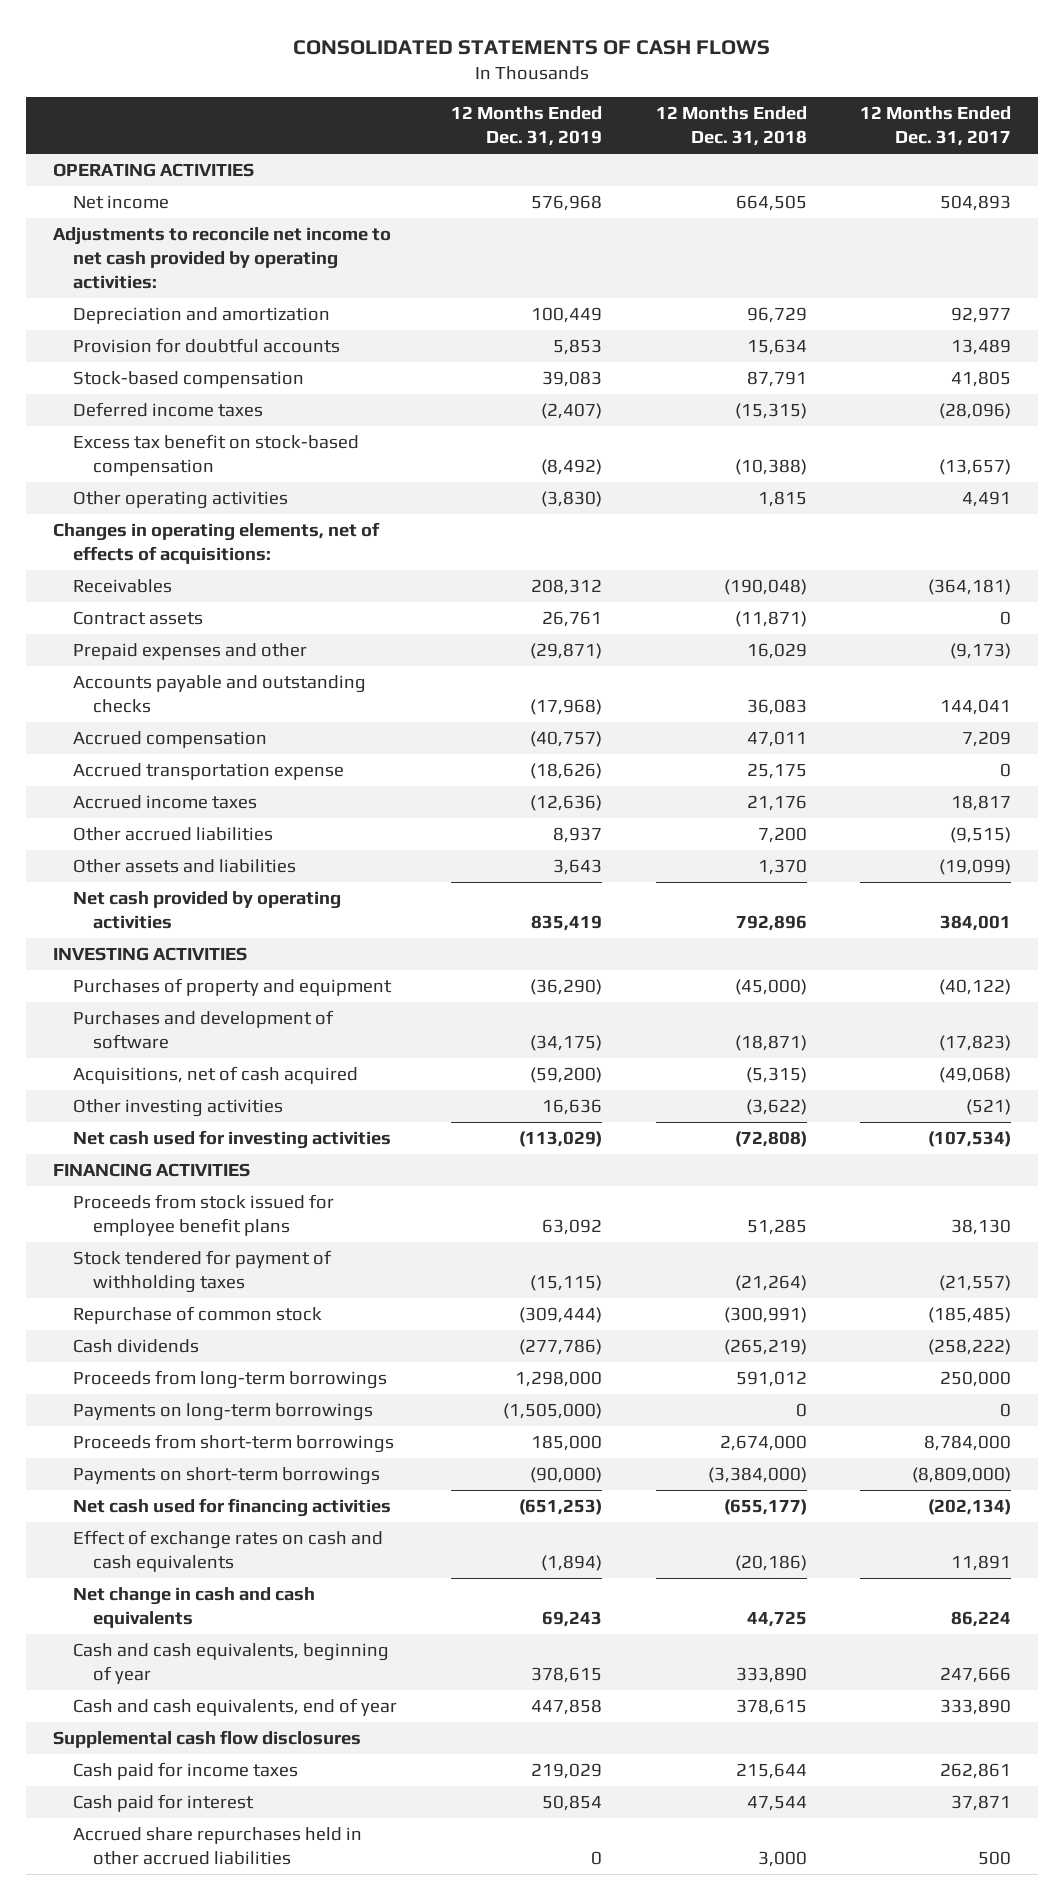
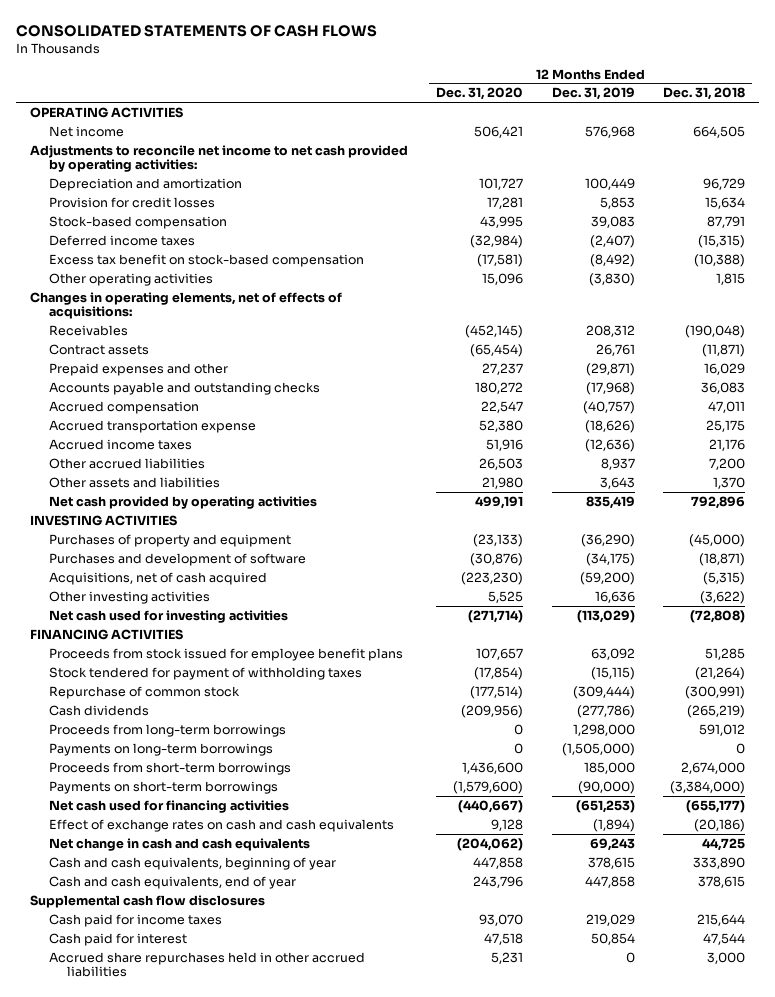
- | 12 Months Ended Dec. 31, 2019 | 12 Months Ended Dec. 31, 2018 | 12 Months Ended Dec. 31, 2017
+ | 12 Months Ended Dec. 31, 2020 | 12 Months Ended Dec. 31, 2019 | 12 Months Ended Dec. 31, 2018
- Provision for doubtful accounts | 5,853 | 15,634 | 13,489
+ Provision for credit losses | 17,281 | 5,853 | 15,634

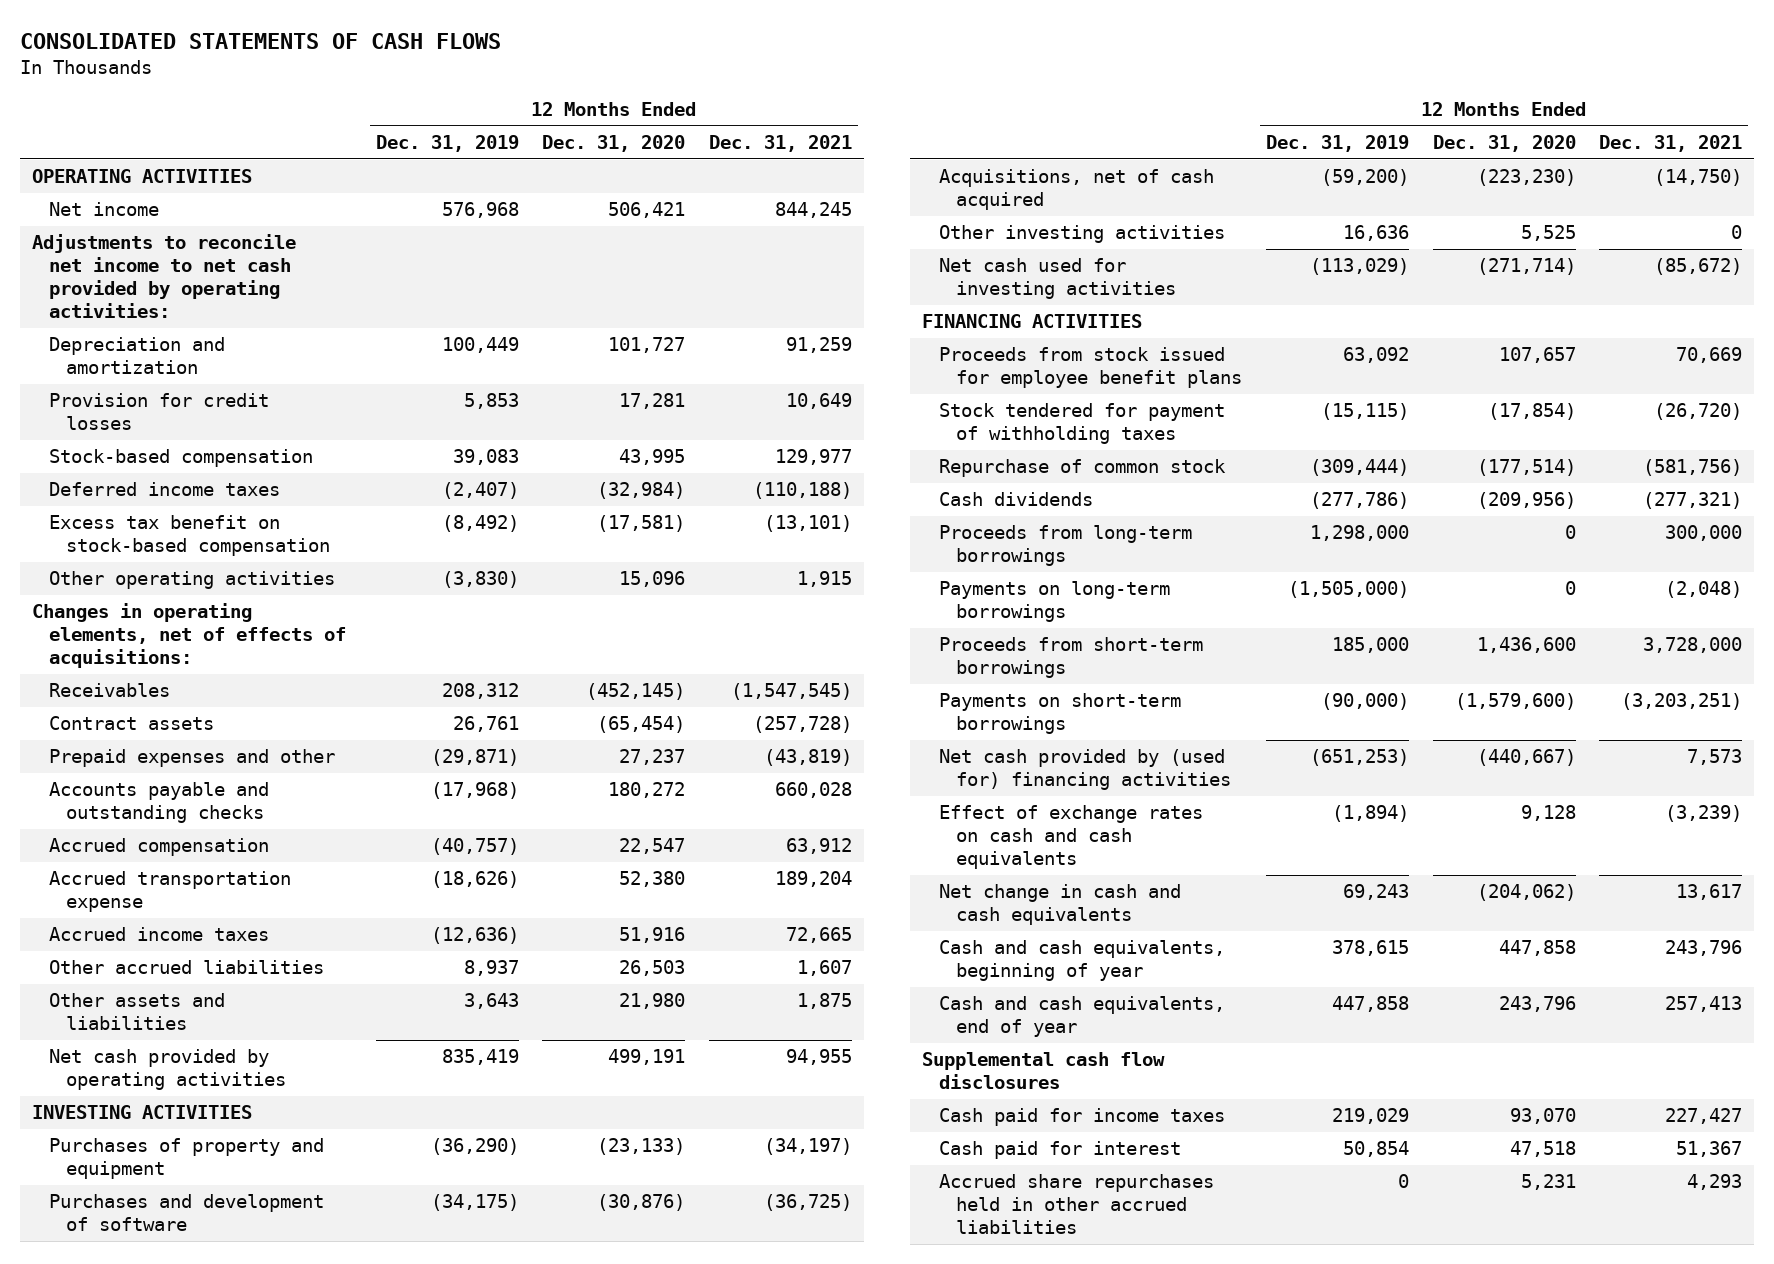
- | 12 Months Ended Dec. 31, 2020 | 12 Months Ended Dec. 31, 2019 | 12 Months Ended Dec. 31, 2018
+ | 12 Months Ended Dec. 31, 2019 | 12 Months Ended Dec. 31, 2020 | 12 Months Ended Dec. 31, 2021
- Net cash used for financing activities | (440,667) | (651,253) | (655,177)
+ Net cash provided by (used for) financing activities | (651,253) | (440,667) | 7,573

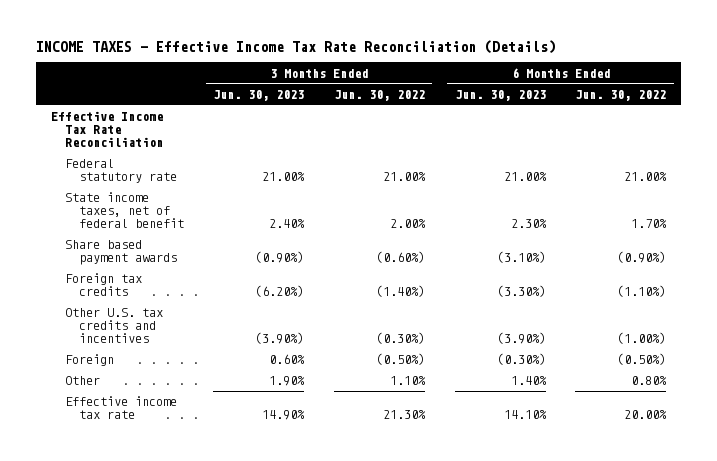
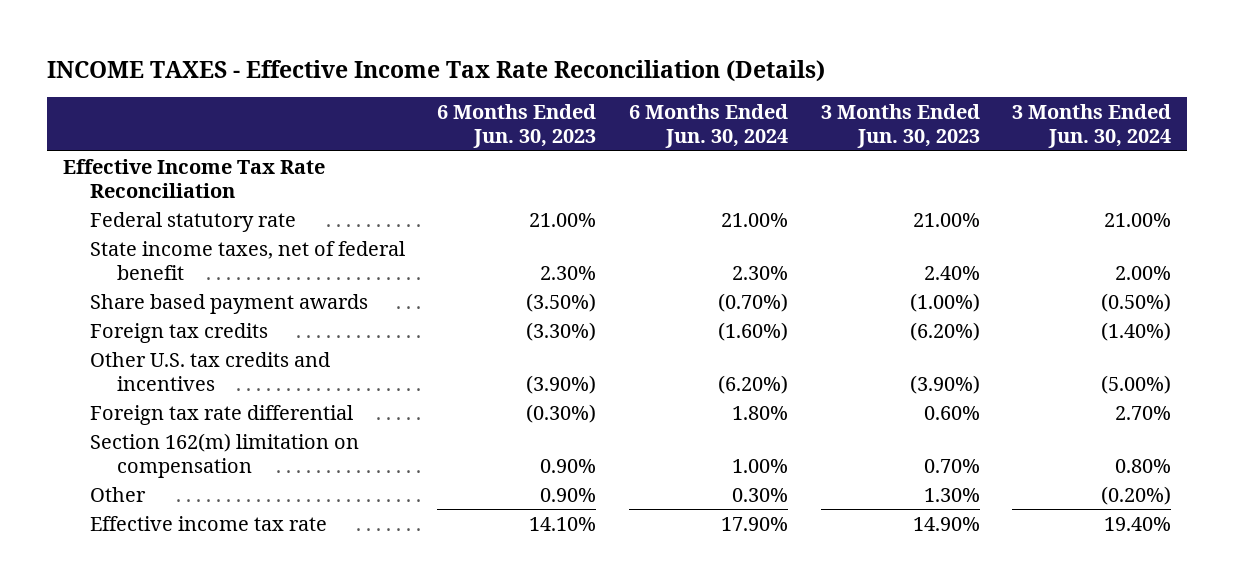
- | 3 Months Ended Jun. 30, 2023 | 3 Months Ended Jun. 30, 2022 | 6 Months Ended Jun. 30, 2023 | 6 Months Ended Jun. 30, 2022
+ | 6 Months Ended Jun. 30, 2023 | 6 Months Ended Jun. 30, 2024 | 3 Months Ended Jun. 30, 2023 | 3 Months Ended Jun. 30, 2024
- Share based payment awards | (0.90%) | (0.60%) | (3.10%) | (0.90%)
+ Share based payment awards | (3.50%) | (0.70%) | (1.00%) | (0.50%)
- Foreign | 0.60% | (0.50%) | (0.30%) | (0.50%)
- Other | 1.90% | 1.10% | 1.40% | 0.80%
+ Foreign tax rate differential | (0.30%) | 1.80% | 0.60% | 2.70%
+ Section 162(m) limitation on compensation | 0.90% | 1.00% | 0.70% | 0.80%
+ Other | 0.90% | 0.30% | 1.30% | (0.20%)

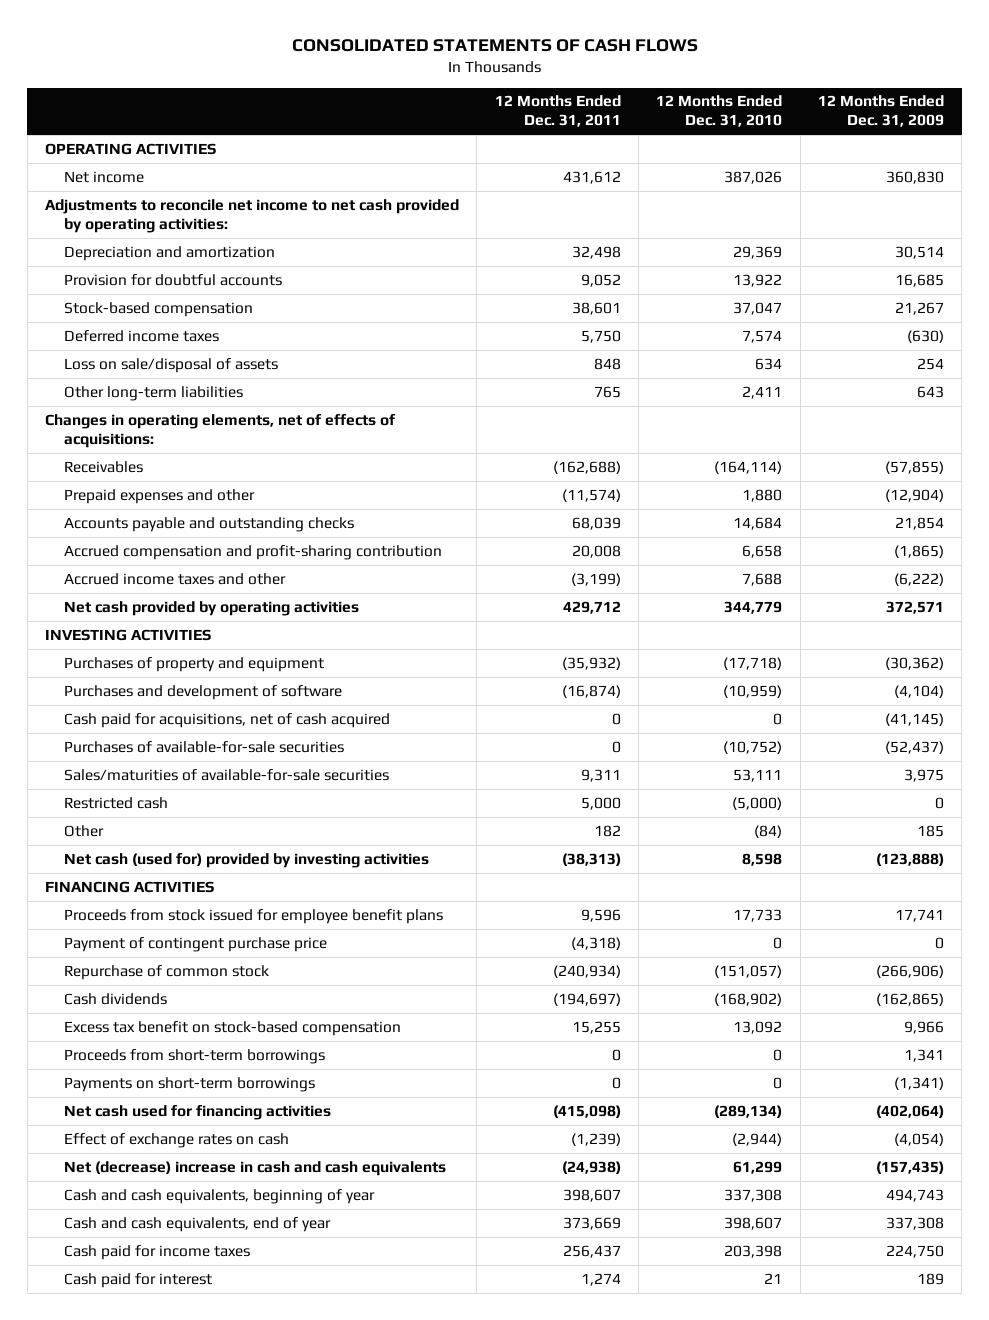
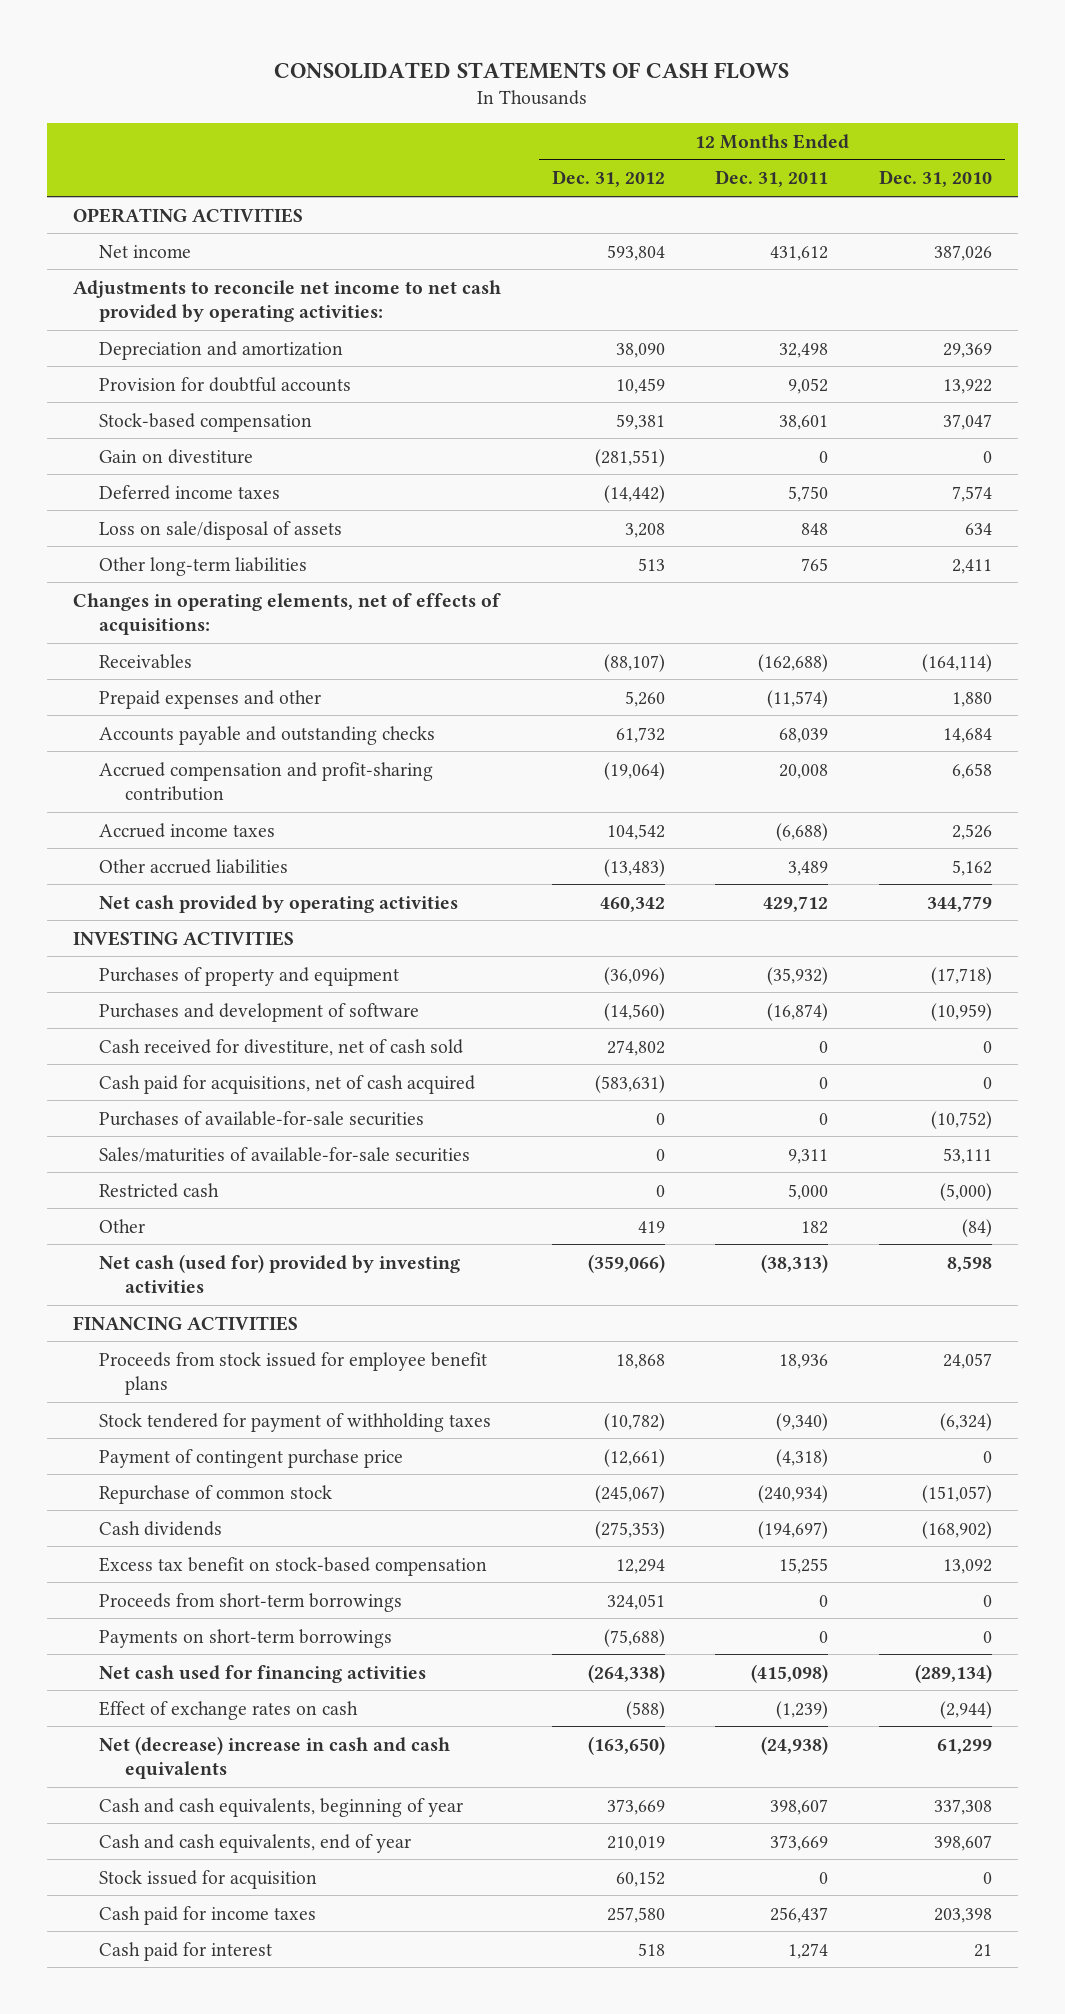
- | 12 Months Ended Dec. 31, 2011 | 12 Months Ended Dec. 31, 2010 | 12 Months Ended Dec. 31, 2009
+ | 12 Months Ended Dec. 31, 2012 | 12 Months Ended Dec. 31, 2011 | 12 Months Ended Dec. 31, 2010
+ Gain on divestiture | (281,551) | 0 | 0
- Accrued income taxes and other | (3,199) | 7,688 | (6,222)
+ Accrued income taxes | 104,542 | (6,688) | 2,526
+ Other accrued liabilities | (13,483) | 3,489 | 5,162
+ Cash received for divestiture, net of cash sold | 274,802 | 0 | 0
- Proceeds from stock issued for employee benefit plans | 9,596 | 17,733 | 17,741
+ Proceeds from stock issued for employee benefit plans | 18,868 | 18,936 | 24,057
+ Stock tendered for payment of withholding taxes | (10,782) | (9,340) | (6,324)
+ Stock issued for acquisition | 60,152 | 0 | 0

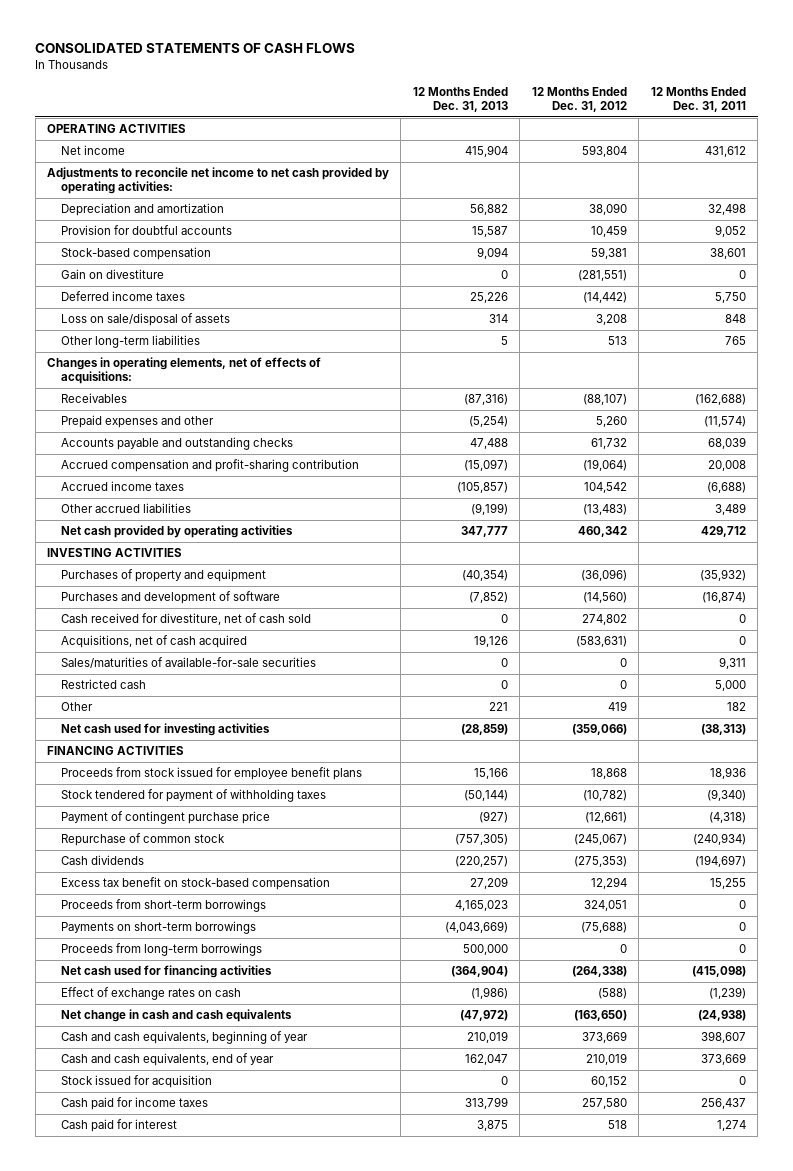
- | 12 Months Ended Dec. 31, 2012 | 12 Months Ended Dec. 31, 2011 | 12 Months Ended Dec. 31, 2010
+ | 12 Months Ended Dec. 31, 2013 | 12 Months Ended Dec. 31, 2012 | 12 Months Ended Dec. 31, 2011
- Cash paid for acquisitions, net of cash acquired | (583,631) | 0 | 0
- Purchases of available-for-sale securities | 0 | 0 | (10,752)
+ Acquisitions, net of cash acquired | 19,126 | (583,631) | 0
- Net cash (used for) provided by investing activities | (359,066) | (38,313) | 8,598
+ Net cash used for investing activities | (28,859) | (359,066) | (38,313)
+ Proceeds from long-term borrowings | 500,000 | 0 | 0
- Net (decrease) increase in cash and cash equivalents | (163,650) | (24,938) | 61,299
+ Net change in cash and cash equivalents | (47,972) | (163,650) | (24,938)

